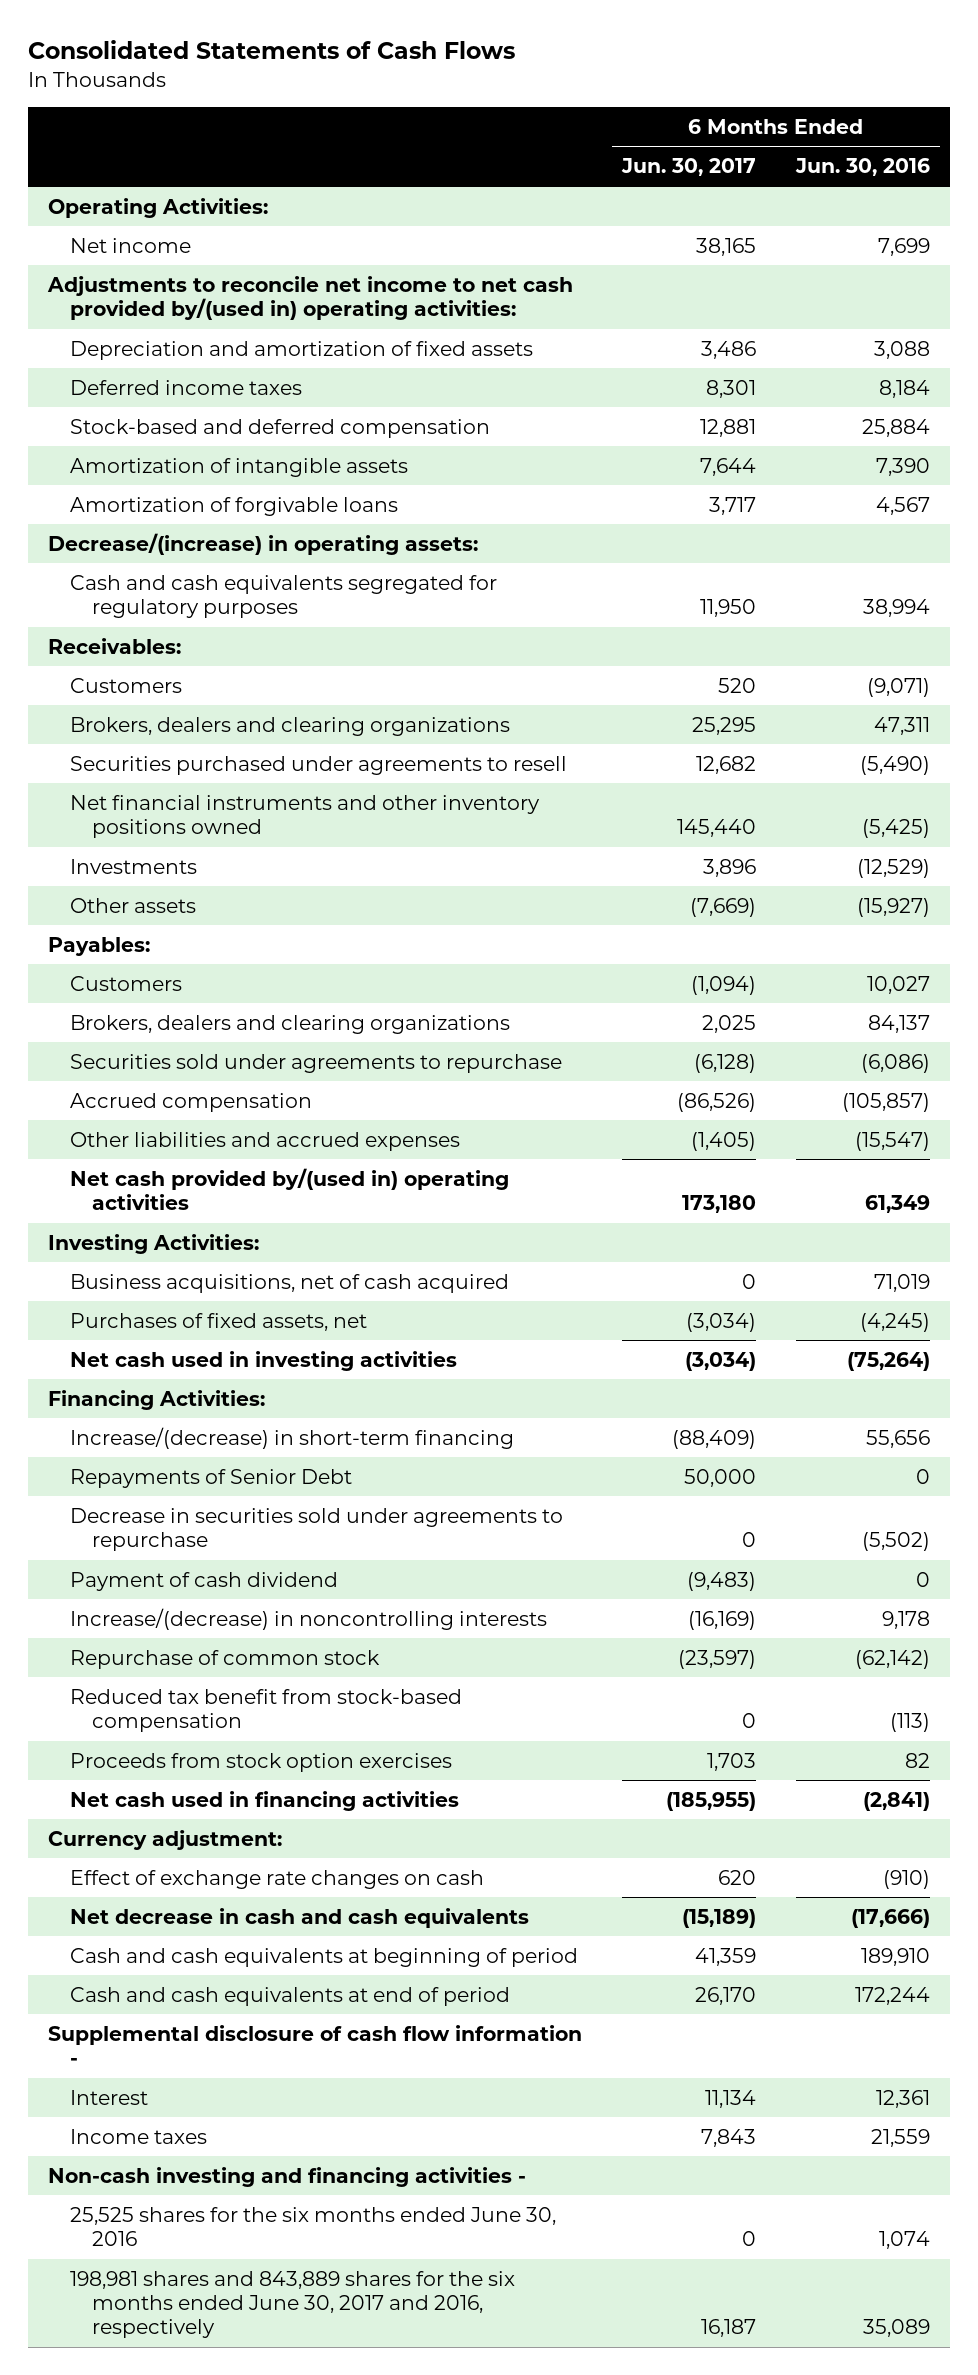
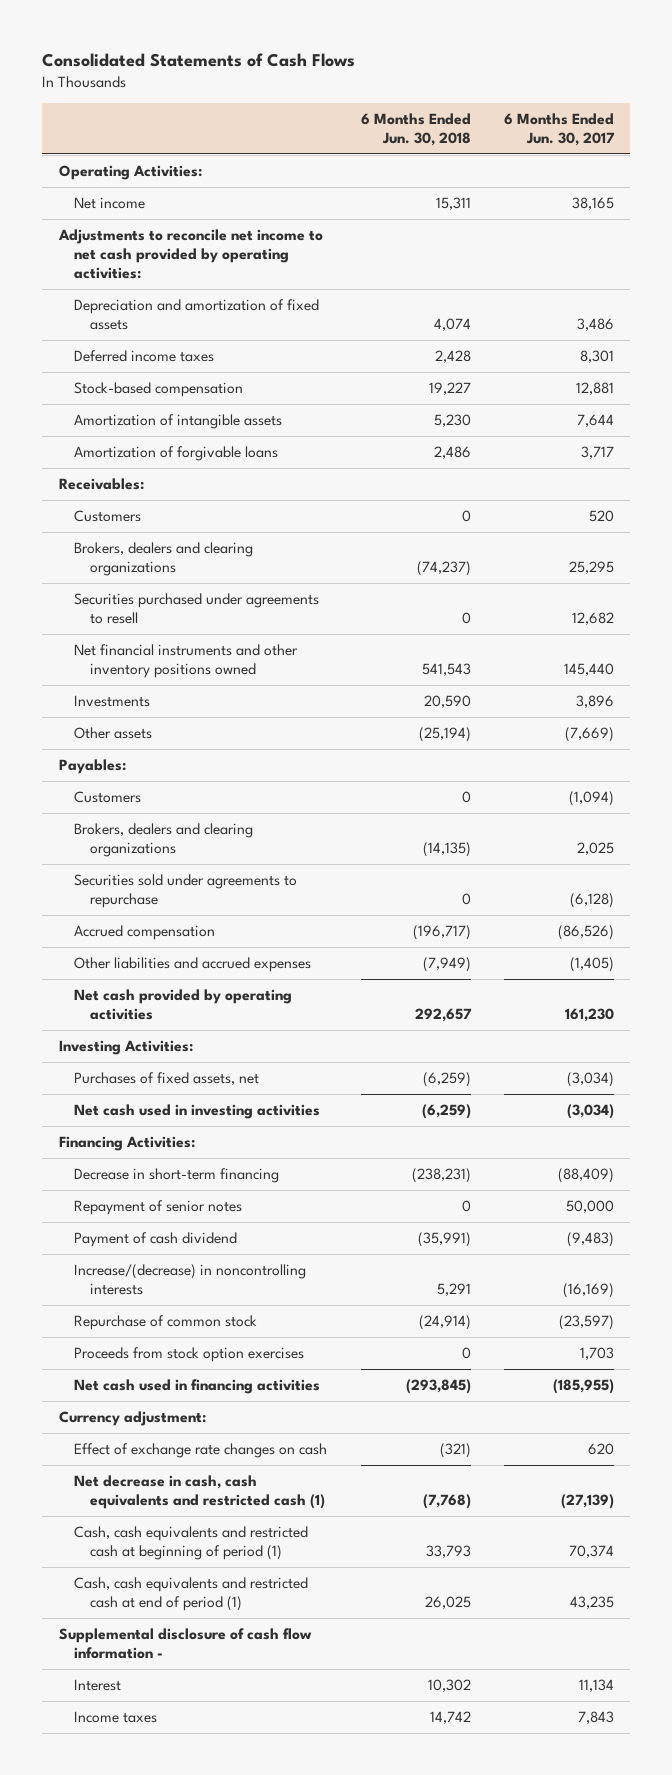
- | 6 Months Ended Jun. 30, 2017 | 6 Months Ended Jun. 30, 2016
+ | 6 Months Ended Jun. 30, 2018 | 6 Months Ended Jun. 30, 2017
- Adjustments to reconcile net income to net cash provided by/(used in) operating activities:
+ Adjustments to reconcile net income to net cash provided by operating activities:
- Stock-based and deferred compensation | 12,881 | 25,884
+ Stock-based compensation | 19,227 | 12,881
- Decrease/(increase) in operating assets:
- Cash and cash equivalents segregated for regulatory purposes | 11,950 | 38,994
- Net cash provided by/(used in) operating activities | 173,180 | 61,349
+ Net cash provided by operating activities | 292,657 | 161,230
- Business acquisitions, net of cash acquired | 0 | 71,019
- Increase/(decrease) in short-term financing | (88,409) | 55,656
- Repayments of Senior Debt | 50,000 | 0
- Decrease in securities sold under agreements to repurchase | 0 | (5,502)
+ Decrease in short-term financing | (238,231) | (88,409)
+ Repayment of senior notes | 0 | 50,000
- Reduced tax benefit from stock-based compensation | 0 | (113)
- Net decrease in cash and cash equivalents | (15,189) | (17,666)
- Cash and cash equivalents at beginning of period | 41,359 | 189,910
- Cash and cash equivalents at end of period | 26,170 | 172,244
+ Net decrease in cash, cash equivalents and restricted cash (1) | (7,768) | (27,139)
+ Cash, cash equivalents and restricted cash at beginning of period (1) | 33,793 | 70,374
+ Cash, cash equivalents and restricted cash at end of period (1) | 26,025 | 43,235
- Non-cash investing and financing activities -
- 25,525 shares for the six months ended June 30, 2016 | 0 | 1,074
- 198,981 shares and 843,889 shares for the six months ended June 30, 2017 and 2016, respectively | 16,187 | 35,089

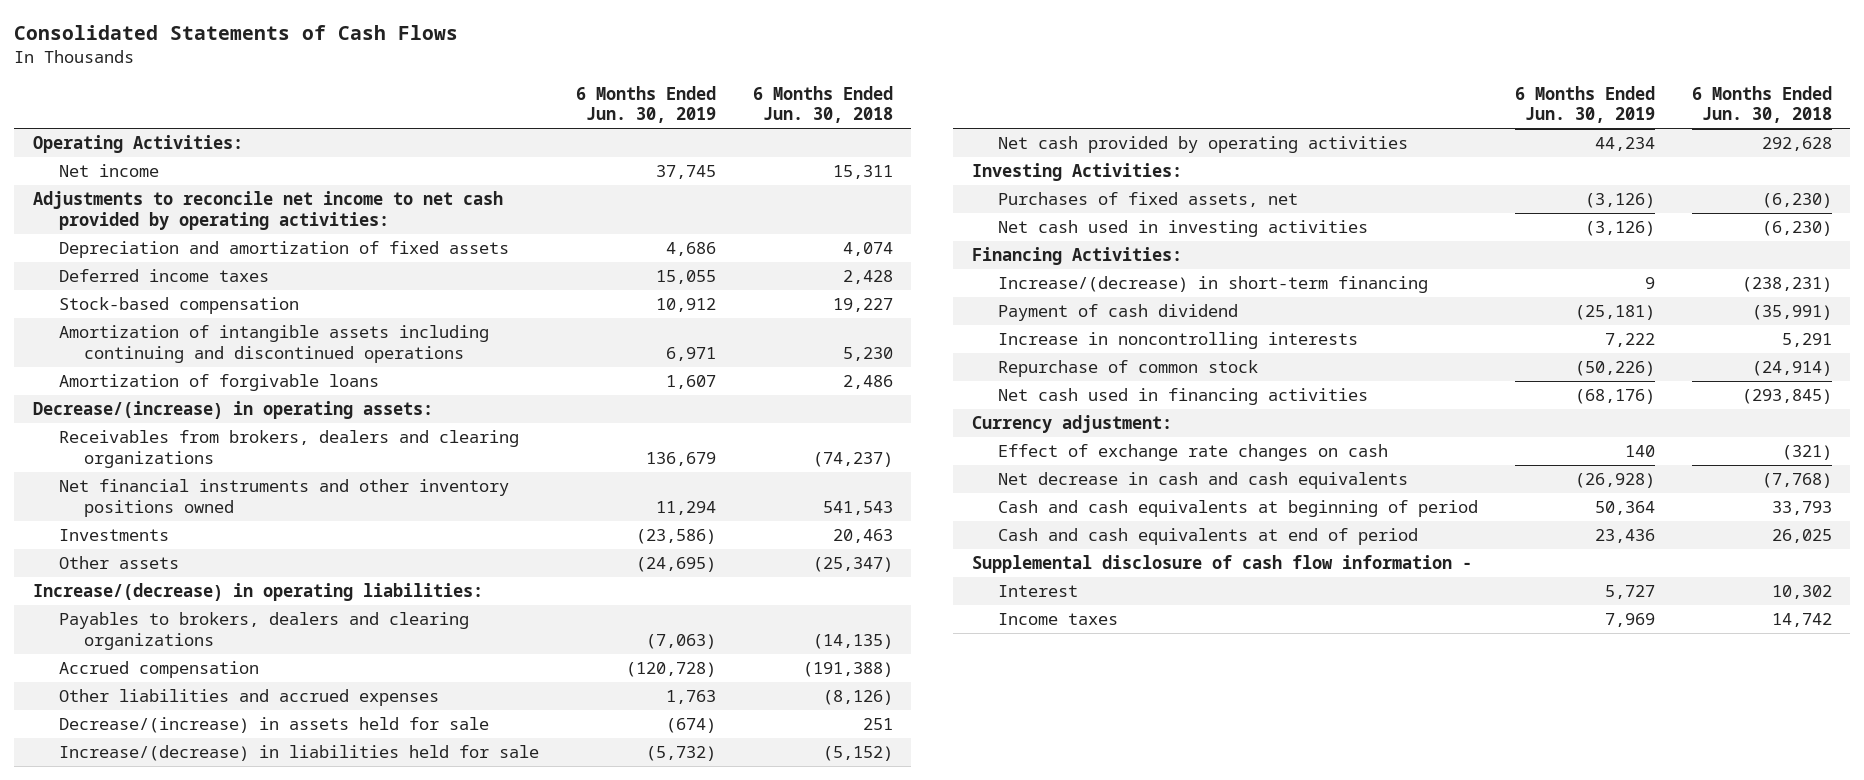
- | 6 Months Ended Jun. 30, 2018 | 6 Months Ended Jun. 30, 2017
+ | 6 Months Ended Jun. 30, 2019 | 6 Months Ended Jun. 30, 2018
- Amortization of intangible assets | 5,230 | 7,644
+ Amortization of intangible assets including continuing and discontinued operations | 6,971 | 5,230
- Receivables:
- Customers | 0 | 520
- Brokers, dealers and clearing organizations | (74,237) | 25,295
- Securities purchased under agreements to resell | 0 | 12,682
+ Decrease/(increase) in operating assets:
+ Receivables from brokers, dealers and clearing organizations | 136,679 | (74,237)
- Investments | 20,590 | 3,896
- Other assets | (25,194) | (7,669)
- Payables:
- Customers | 0 | (1,094)
- Brokers, dealers and clearing organizations | (14,135) | 2,025
- Securities sold under agreements to repurchase | 0 | (6,128)
- Accrued compensation | (196,717) | (86,526)
- Other liabilities and accrued expenses | (7,949) | (1,405)
- Net cash provided by operating activities | 292,657 | 161,230
+ Investments | (23,586) | 20,463
+ Other assets | (24,695) | (25,347)
+ Increase/(decrease) in operating liabilities:
+ Payables to brokers, dealers and clearing organizations | (7,063) | (14,135)
+ Accrued compensation | (120,728) | (191,388)
+ Other liabilities and accrued expenses | 1,763 | (8,126)
+ Decrease/(increase) in assets held for sale | (674) | 251
+ Increase/(decrease) in liabilities held for sale | (5,732) | (5,152)
+ Net cash provided by operating activities | 44,234 | 292,628
- Purchases of fixed assets, net | (6,259) | (3,034)
- Net cash used in investing activities | (6,259) | (3,034)
+ Purchases of fixed assets, net | (3,126) | (6,230)
+ Net cash used in investing activities | (3,126) | (6,230)
- Decrease in short-term financing | (238,231) | (88,409)
- Repayment of senior notes | 0 | 50,000
+ Increase/(decrease) in short-term financing | 9 | (238,231)
- Increase/(decrease) in noncontrolling interests | 5,291 | (16,169)
+ Increase in noncontrolling interests | 7,222 | 5,291
- Proceeds from stock option exercises | 0 | 1,703
- Net decrease in cash, cash equivalents and restricted cash (1) | (7,768) | (27,139)
- Cash, cash equivalents and restricted cash at beginning of period (1) | 33,793 | 70,374
- Cash, cash equivalents and restricted cash at end of period (1) | 26,025 | 43,235
+ Net decrease in cash and cash equivalents | (26,928) | (7,768)
+ Cash and cash equivalents at beginning of period | 50,364 | 33,793
+ Cash and cash equivalents at end of period | 23,436 | 26,025

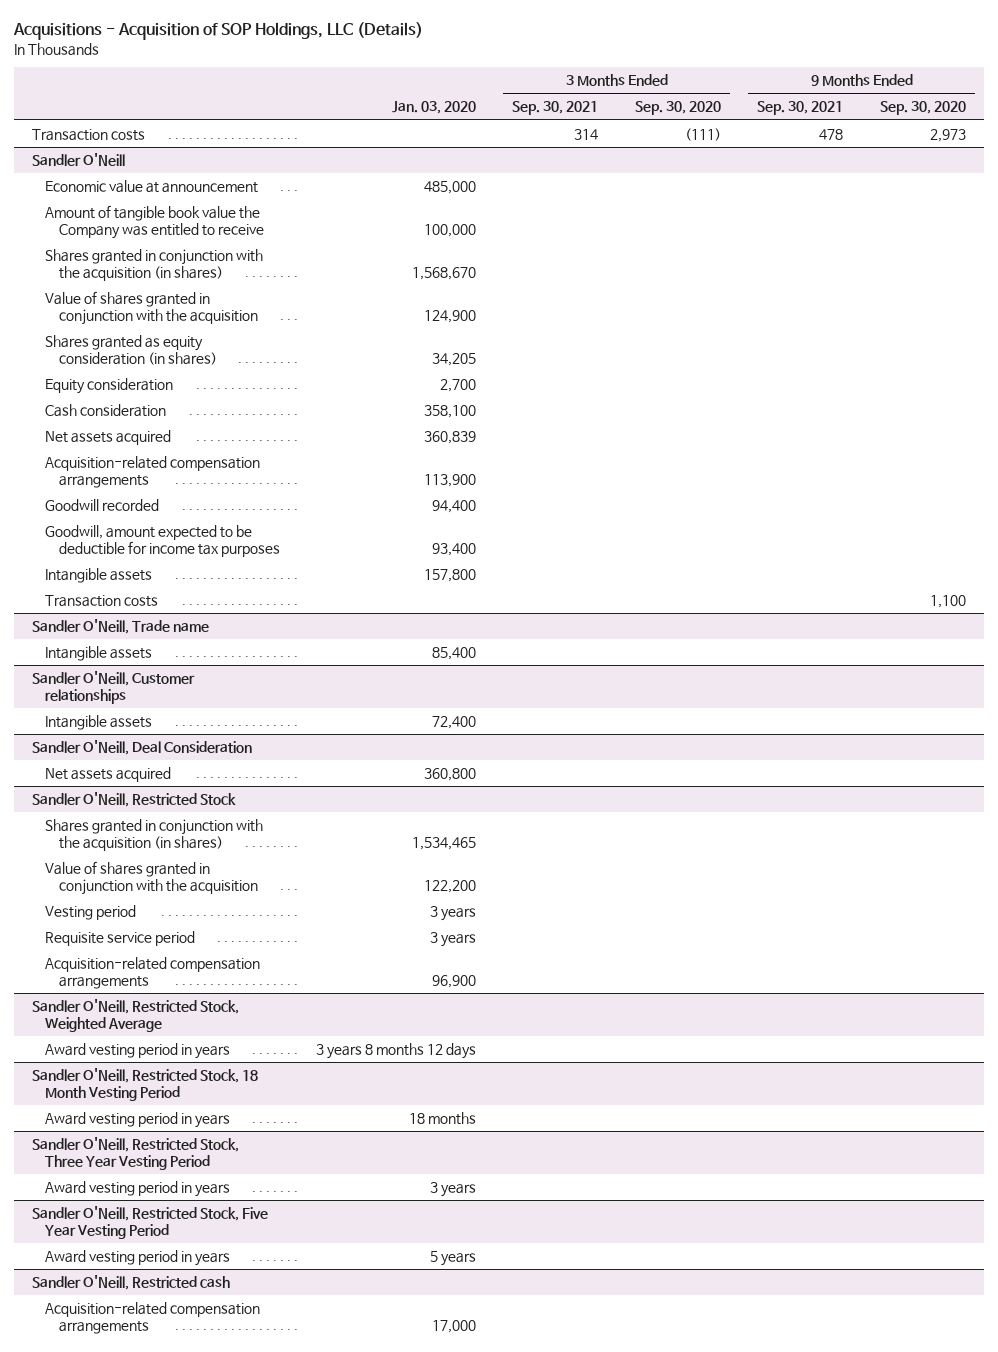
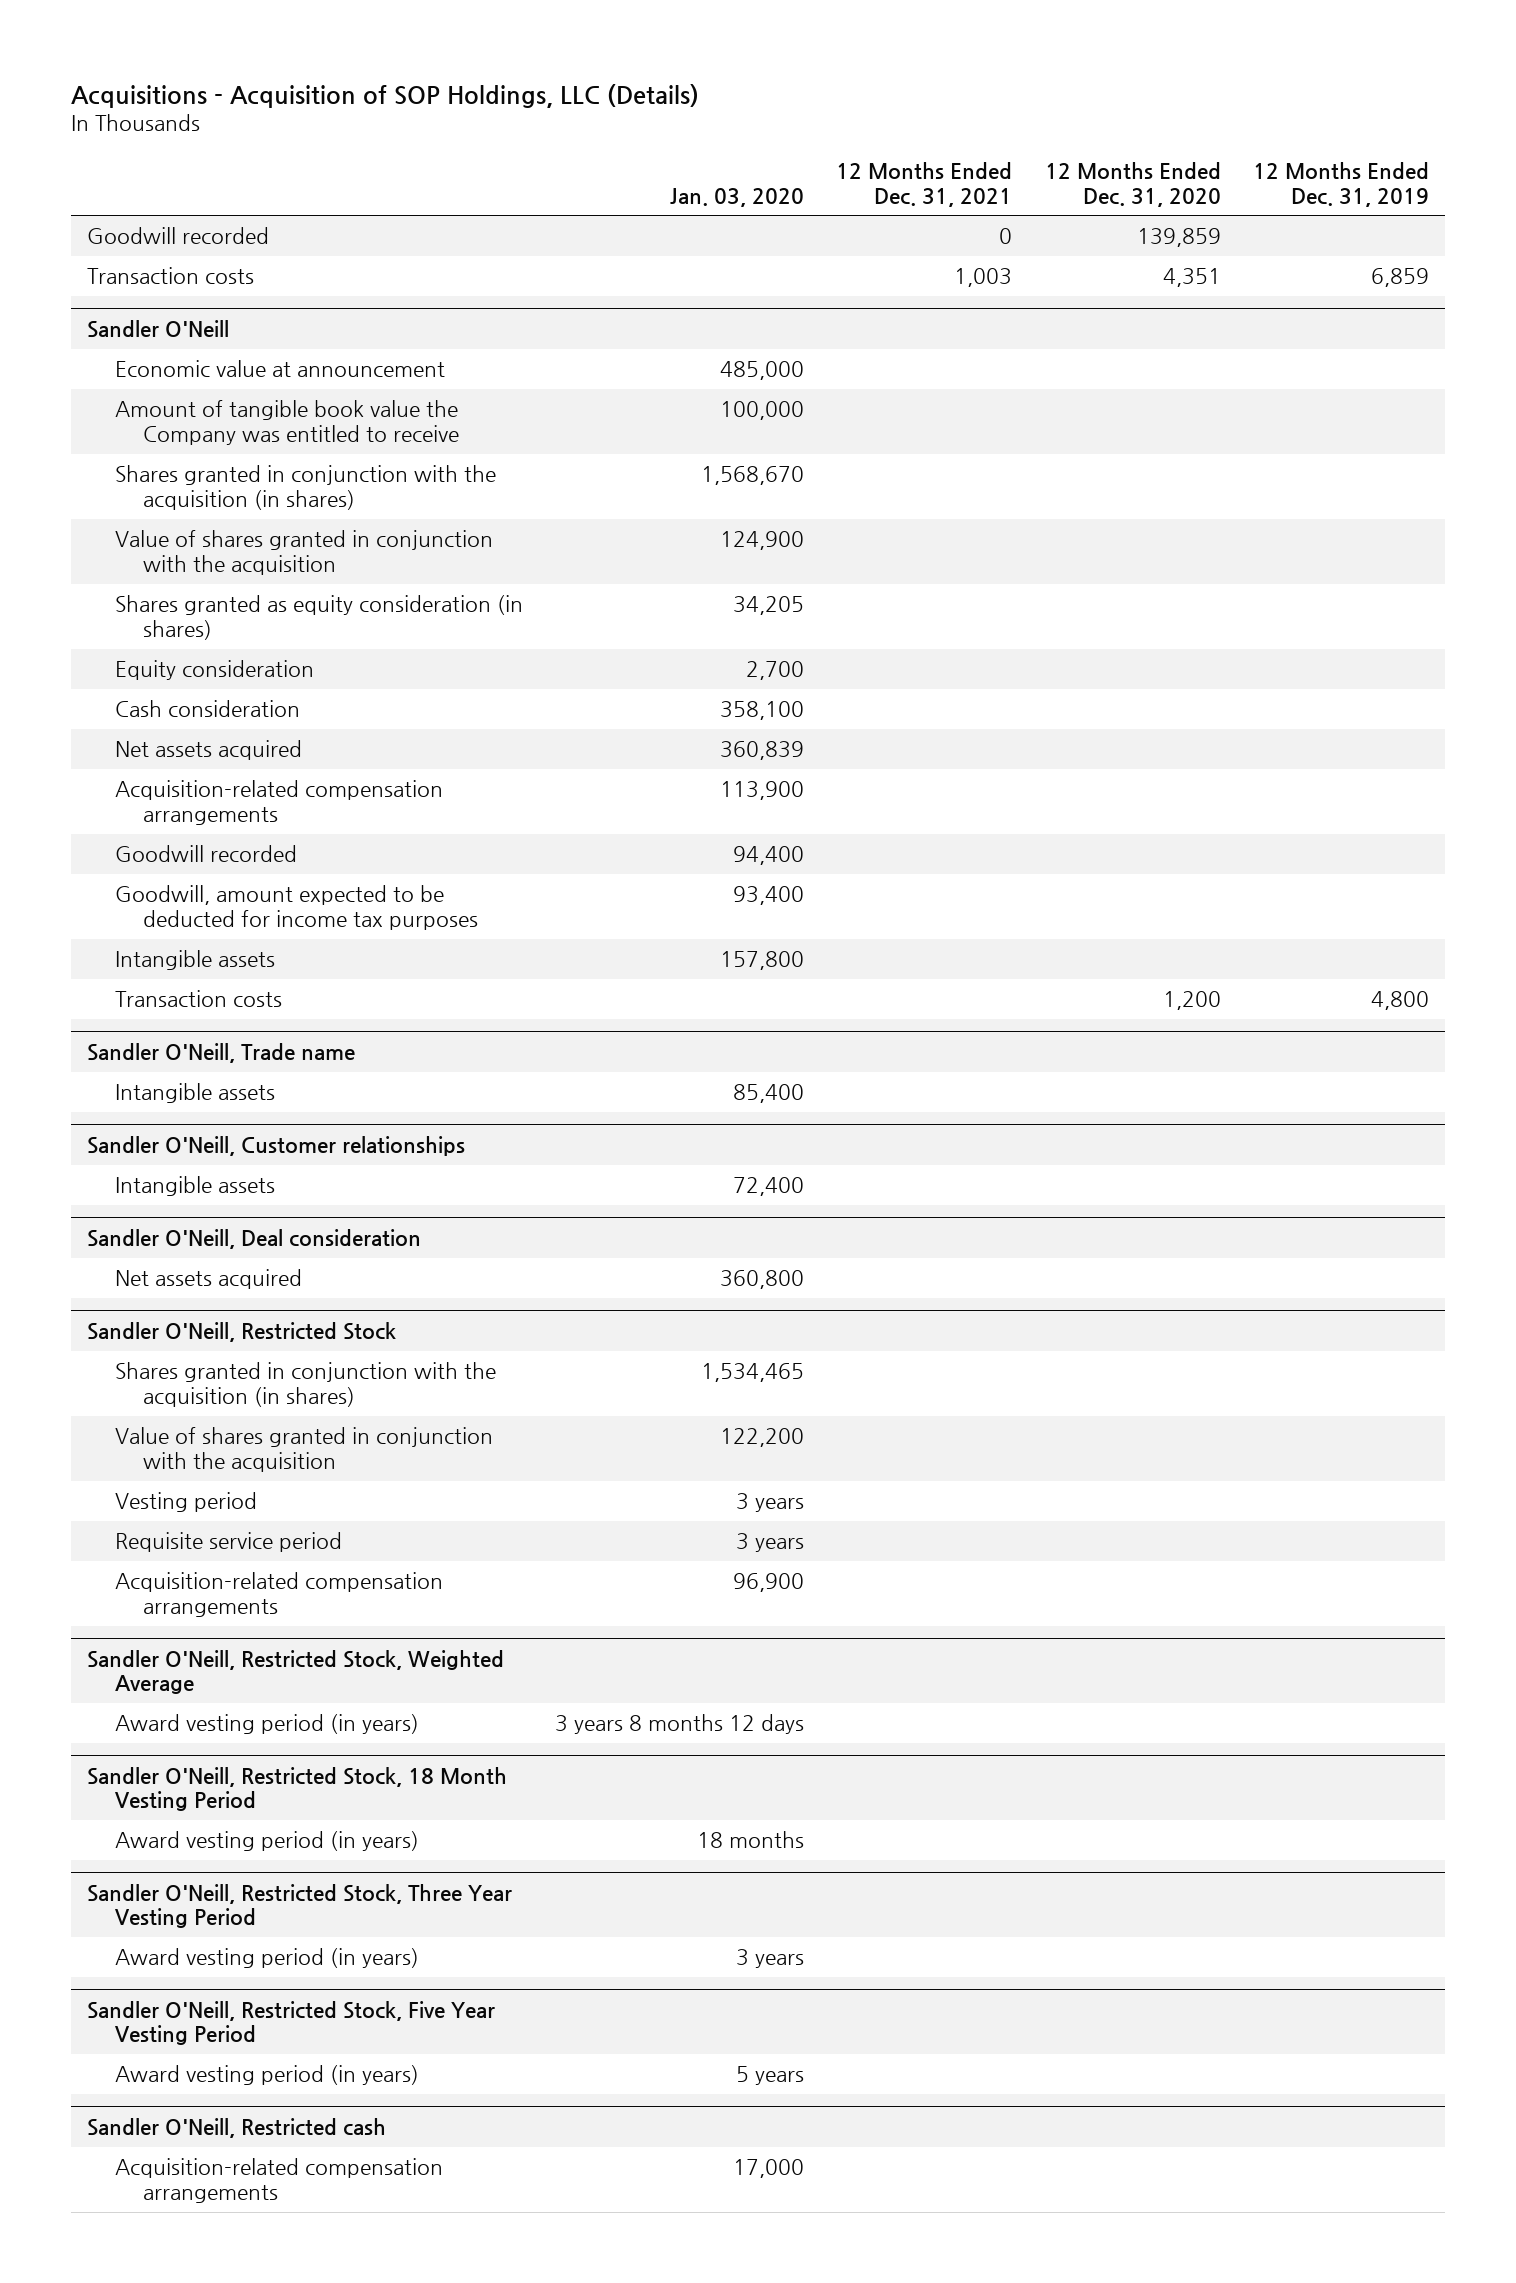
- | Jan. 03, 2020 | 3 Months Ended Sep. 30, 2021 | 3 Months Ended Sep. 30, 2020 | 9 Months Ended Sep. 30, 2021 | 9 Months Ended Sep. 30, 2020
+ | Jan. 03, 2020 | 12 Months Ended Dec. 31, 2021 | 12 Months Ended Dec. 31, 2020 | 12 Months Ended Dec. 31, 2019
+ Goodwill recorded | | 0 | 139,859 |
@ Sandler O'Neill
- Goodwill, amount expected to be deductible for income tax purposes | 93,400 | | | |
+ Goodwill, amount expected to be deducted for income tax purposes | 93,400 | | |
- Sandler O'Neill, Deal Consideration
+ Sandler O'Neill, Deal consideration
@ Sandler O'Neill, Restricted Stock, Weighted Average
- Award vesting period in years | 3 years 8 months 12 days | | | |
+ Award vesting period (in years) | 3 years 8 months 12 days | | |
@ Sandler O'Neill, Restricted Stock, 18 Month Vesting Period
- Award vesting period in years | 18 months | | | |
+ Award vesting period (in years) | 18 months | | |
@ Sandler O'Neill, Restricted Stock, Three Year Vesting Period
- Award vesting period in years | 3 years | | | |
+ Award vesting period (in years) | 3 years | | |
@ Sandler O'Neill, Restricted Stock, Five Year Vesting Period
- Award vesting period in years | 5 years | | | |
+ Award vesting period (in years) | 5 years | | |

